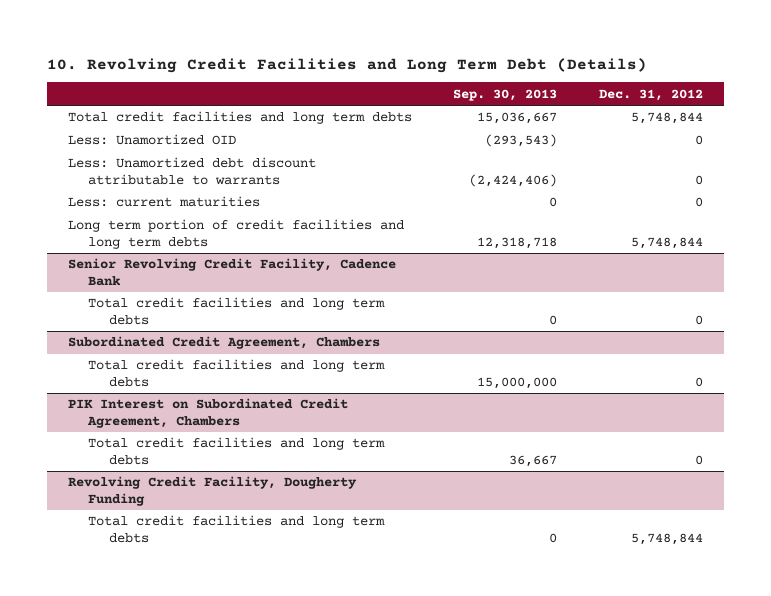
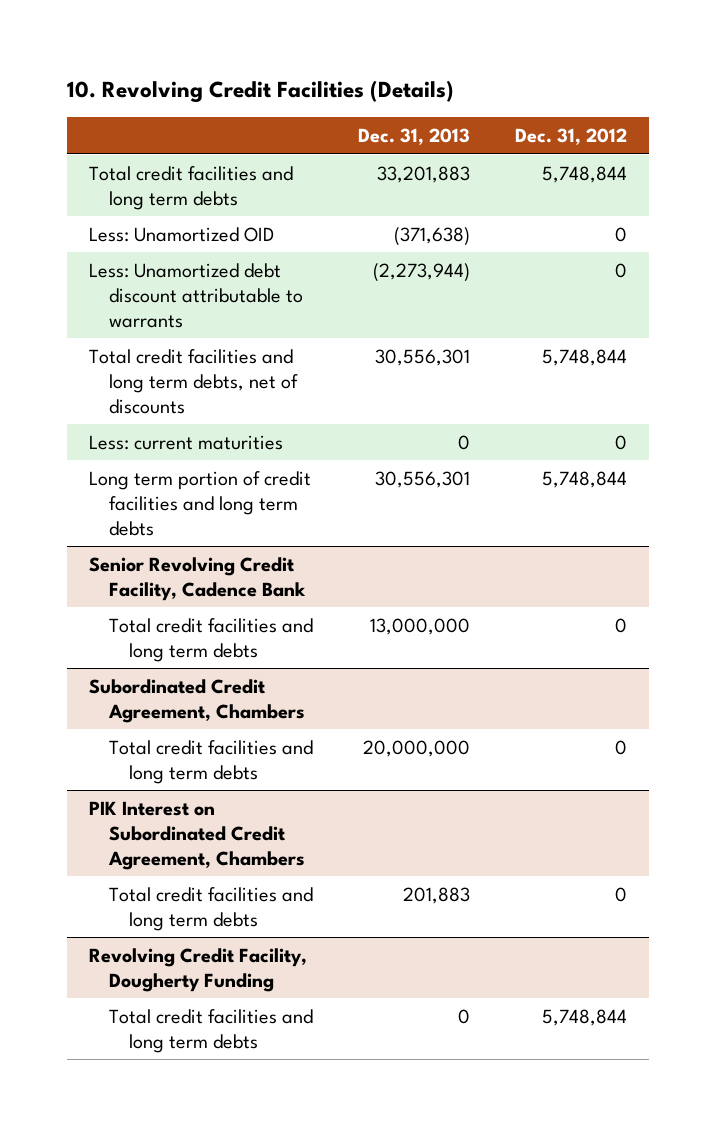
- 10. Revolving Credit Facilities and Long Term Debt (Details)
+ 10. Revolving Credit Facilities (Details)
- | Sep. 30, 2013 | Dec. 31, 2012
+ | Dec. 31, 2013 | Dec. 31, 2012
+ Total credit facilities and long term debts, net of discounts | 30,556,301 | 5,748,844

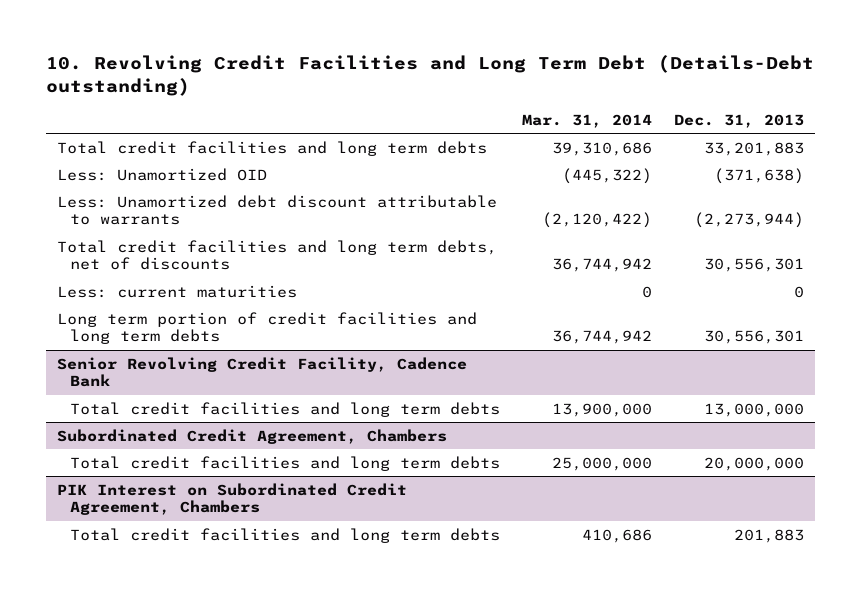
- 10. Revolving Credit Facilities (Details)
+ 10. Revolving Credit Facilities and Long Term Debt (Details-Debt outstanding)
- | Dec. 31, 2013 | Dec. 31, 2012
+ | Mar. 31, 2014 | Dec. 31, 2013
- Revolving Credit Facility, Dougherty Funding
- Total credit facilities and long term debts | 0 | 5,748,844

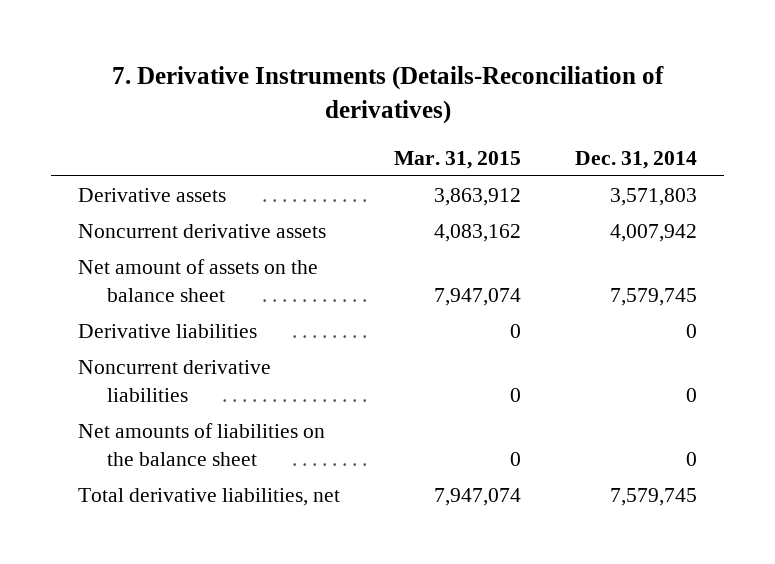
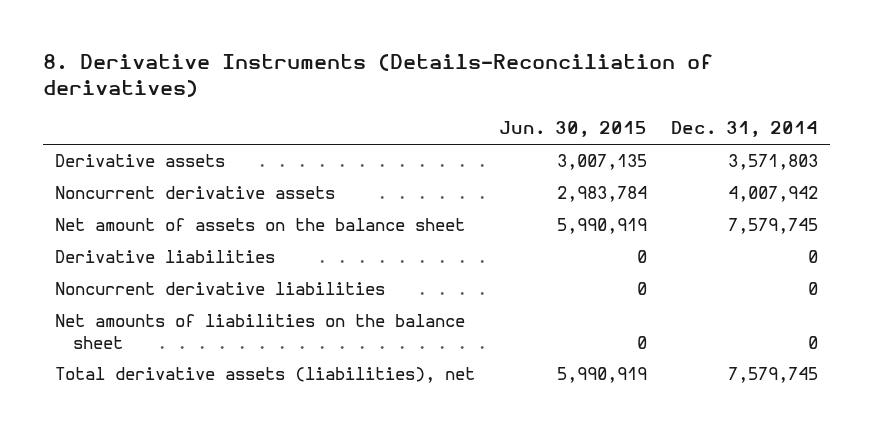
- 7. Derivative Instruments (Details-Reconciliation of derivatives)
+ 8. Derivative Instruments (Details-Reconciliation of derivatives)
- | Mar. 31, 2015 | Dec. 31, 2014
+ | Jun. 30, 2015 | Dec. 31, 2014
- Total derivative liabilities, net | 7,947,074 | 7,579,745
+ Total derivative assets (liabilities), net | 5,990,919 | 7,579,745

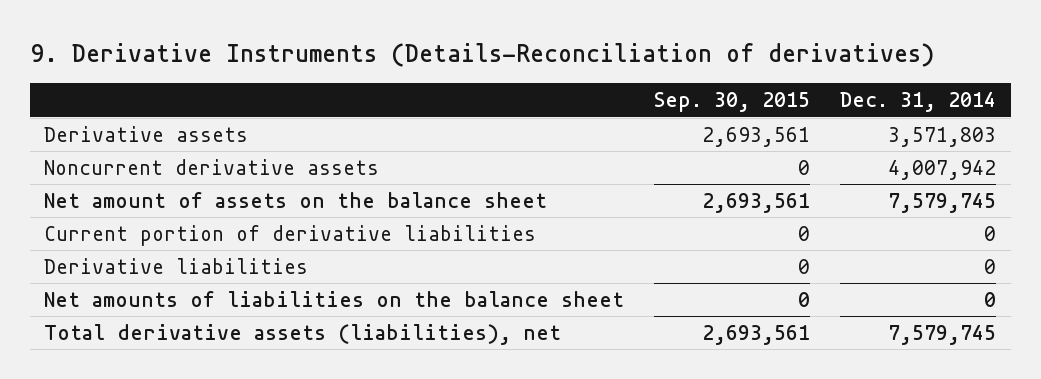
- 8. Derivative Instruments (Details-Reconciliation of derivatives)
+ 9. Derivative Instruments (Details-Reconciliation of derivatives)
- | Jun. 30, 2015 | Dec. 31, 2014
+ | Sep. 30, 2015 | Dec. 31, 2014
+ Current portion of derivative liabilities | 0 | 0
- Noncurrent derivative liabilities | 0 | 0

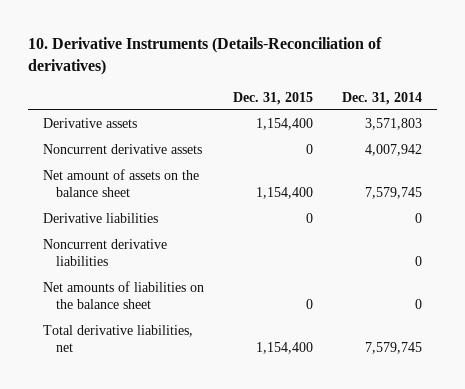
- 9. Derivative Instruments (Details-Reconciliation of derivatives)
+ 10. Derivative Instruments (Details-Reconciliation of derivatives)
- | Sep. 30, 2015 | Dec. 31, 2014
+ | Dec. 31, 2015 | Dec. 31, 2014
- Current portion of derivative liabilities | 0 | 0
+ Noncurrent derivative liabilities | | 0
- Total derivative assets (liabilities), net | 2,693,561 | 7,579,745
+ Total derivative liabilities, net | 1,154,400 | 7,579,745

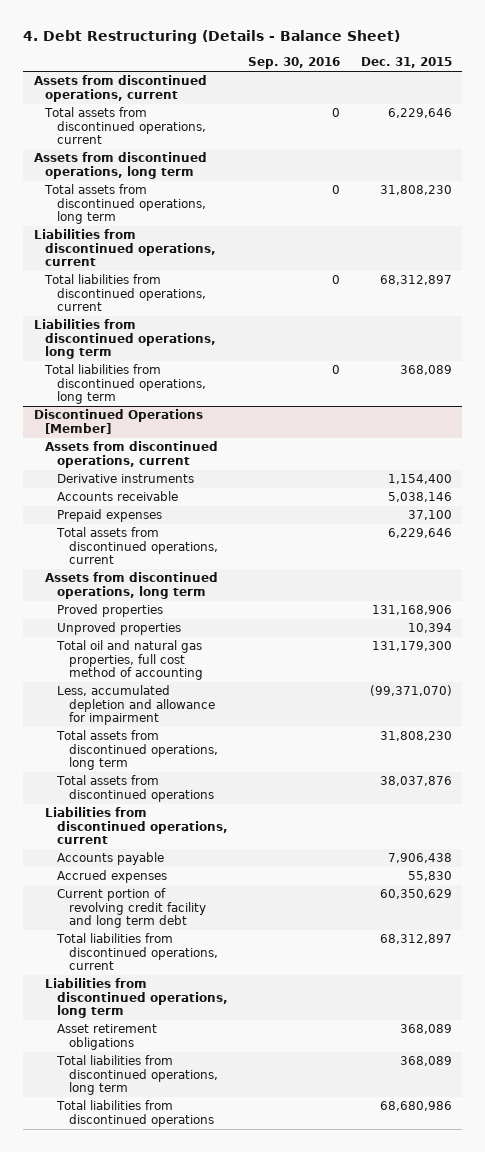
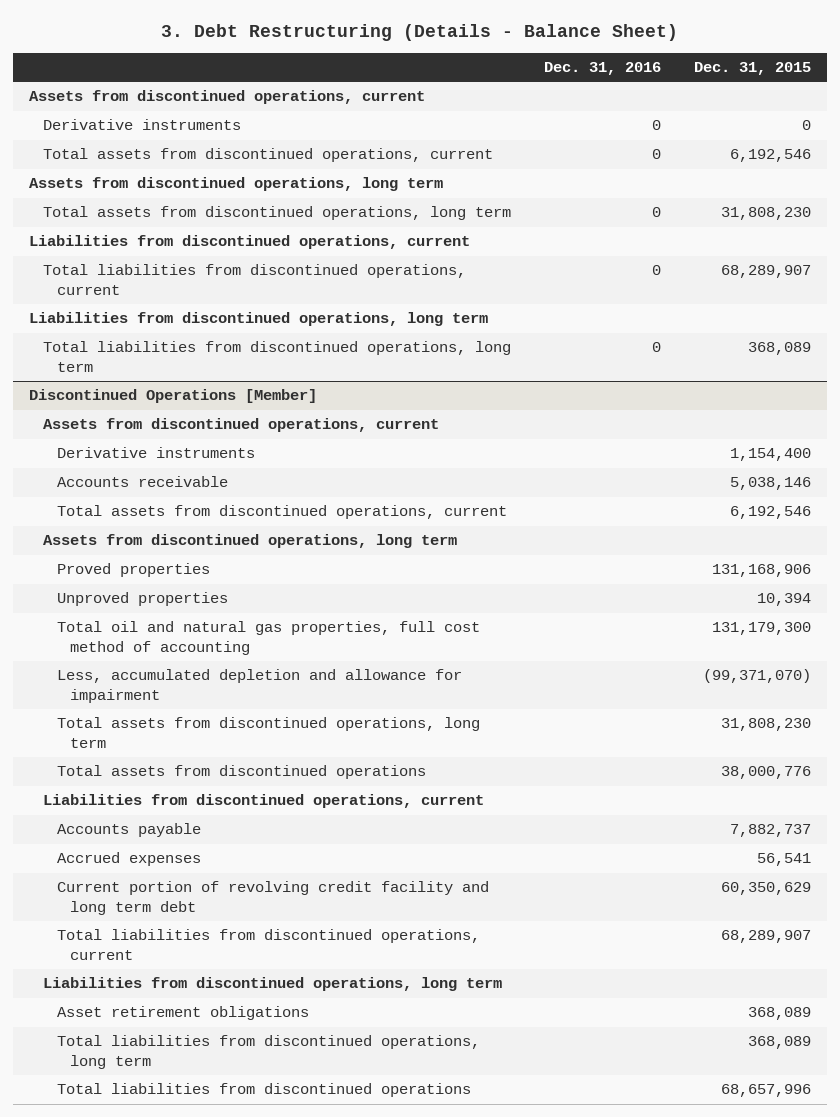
- 4. Debt Restructuring (Details - Balance Sheet)
+ 3. Debt Restructuring (Details - Balance Sheet)
- | Sep. 30, 2016 | Dec. 31, 2015
+ | Dec. 31, 2016 | Dec. 31, 2015
- Total assets from discontinued operations, current | 0 | 6,229,646
+ Derivative instruments | 0 | 0
+ Total assets from discontinued operations, current | 0 | 6,192,546
- Total liabilities from discontinued operations, current | 0 | 68,312,897
+ Total liabilities from discontinued operations, current | 0 | 68,289,907
@ Discontinued Operations [Member]
- Prepaid expenses | | 37,100
- Total assets from discontinued operations, current | | 6,229,646
+ Total assets from discontinued operations, current | | 6,192,546
- Total assets from discontinued operations | | 38,037,876
+ Total assets from discontinued operations | | 38,000,776
- Accounts payable | | 7,906,438
- Accrued expenses | | 55,830
+ Accounts payable | | 7,882,737
+ Accrued expenses | | 56,541
- Total liabilities from discontinued operations, current | | 68,312,897
+ Total liabilities from discontinued operations, current | | 68,289,907
- Total liabilities from discontinued operations | | 68,680,986
+ Total liabilities from discontinued operations | | 68,657,996

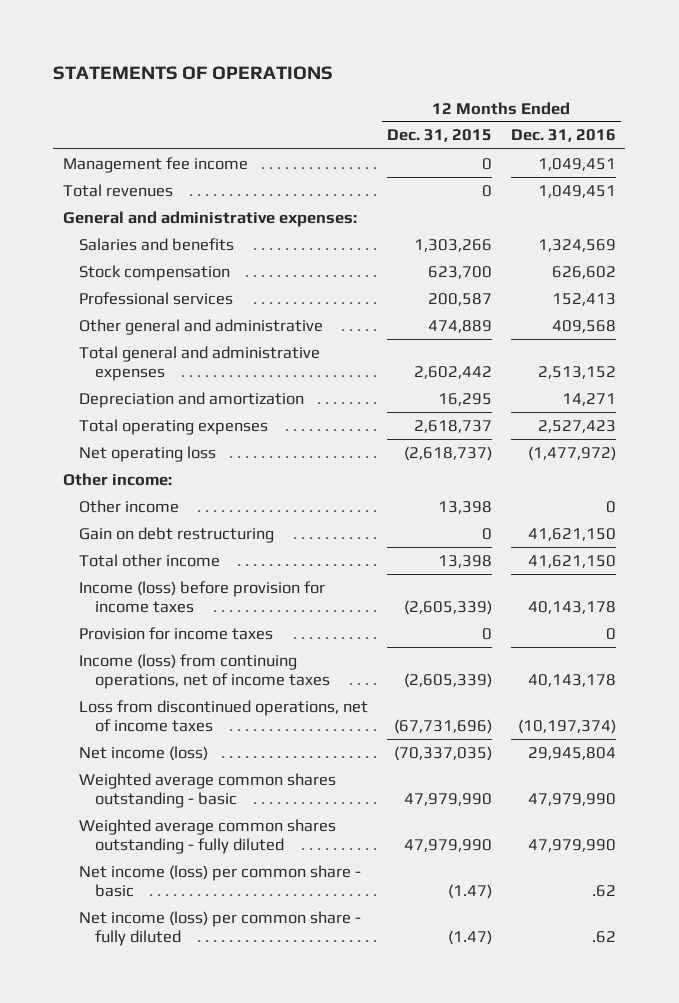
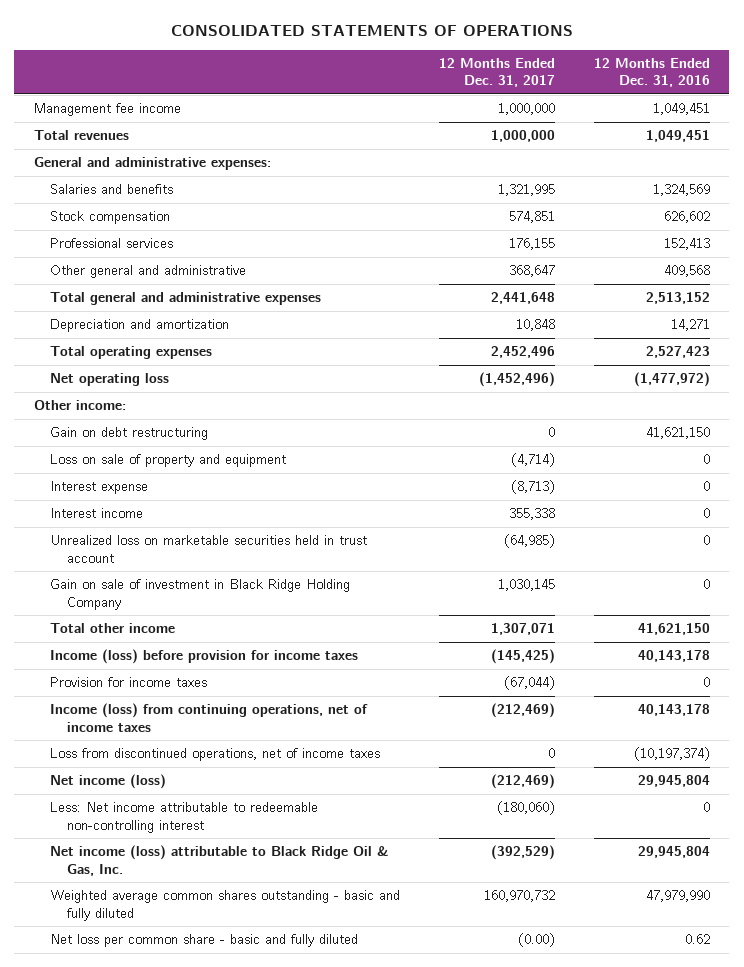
- STATEMENTS OF OPERATIONS
+ CONSOLIDATED STATEMENTS OF OPERATIONS
- | 12 Months Ended Dec. 31, 2015 | 12 Months Ended Dec. 31, 2016
+ | 12 Months Ended Dec. 31, 2017 | 12 Months Ended Dec. 31, 2016
- Other income | 13,398 | 0
+ Loss on sale of property and equipment | (4,714) | 0
+ Interest expense | (8,713) | 0
+ Interest income | 355,338 | 0
+ Unrealized loss on marketable securities held in trust account | (64,985) | 0
+ Gain on sale of investment in Black Ridge Holding Company | 1,030,145 | 0
- Weighted average common shares outstanding - basic | 47,979,990 | 47,979,990
- Weighted average common shares outstanding - fully diluted | 47,979,990 | 47,979,990
- Net income (loss) per common share - basic | (1.47) | .62
- Net income (loss) per common share - fully diluted | (1.47) | .62
+ Less: Net income attributable to redeemable non-controlling interest | (180,060) | 0
+ Net income (loss) attributable to Black Ridge Oil & Gas, Inc. | (392,529) | 29,945,804
+ Weighted average common shares outstanding - basic and fully diluted | 160,970,732 | 47,979,990
+ Net loss per common share - basic and fully diluted | (0.00) | 0.62

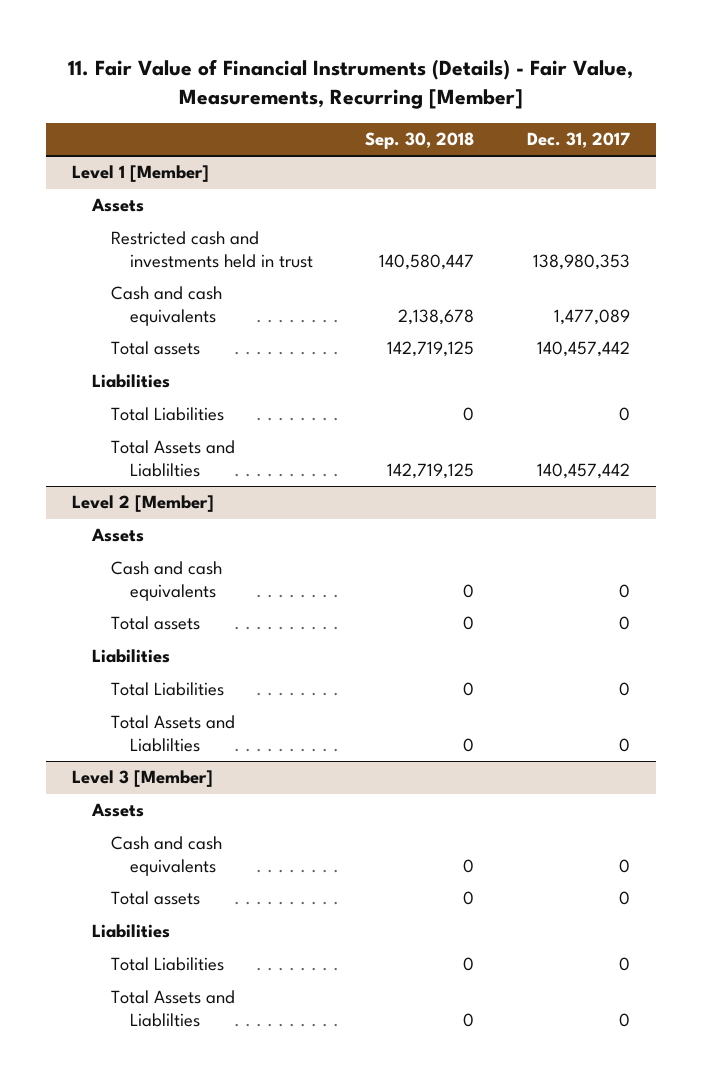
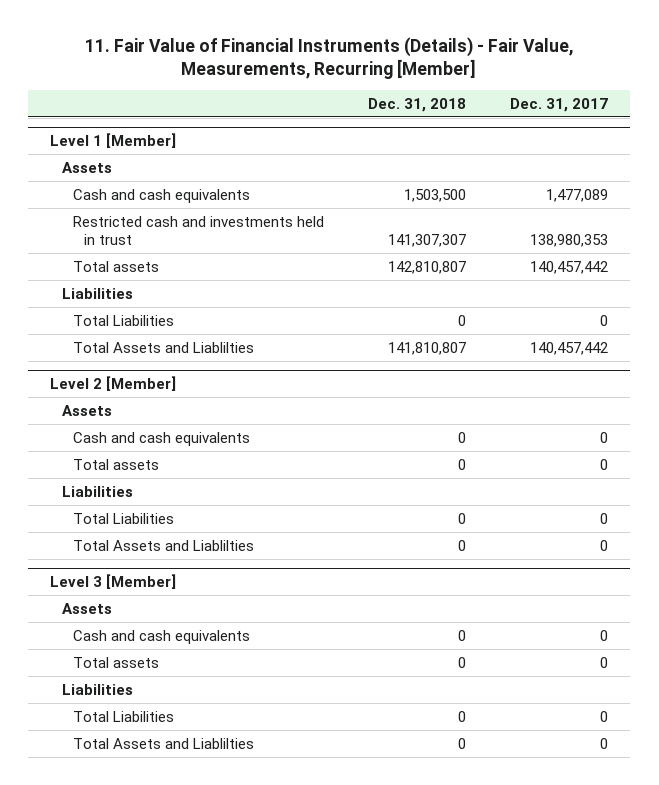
- | Sep. 30, 2018 | Dec. 31, 2017
+ | Dec. 31, 2018 | Dec. 31, 2017
@ Level 1 [Member]
moved down: Restricted cash and investments held in trust | 141,307,307 | 138,980,353

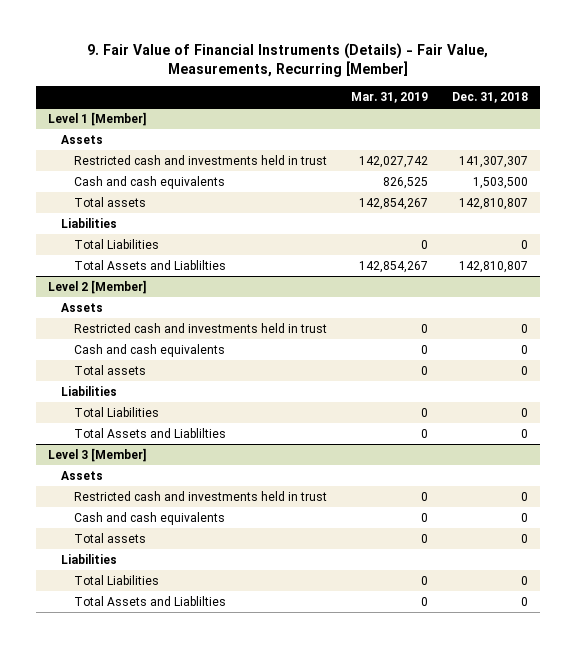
- 11. Fair Value of Financial Instruments (Details) - Fair Value, Measurements, Recurring [Member]
+ 9. Fair Value of Financial Instruments (Details) - Fair Value, Measurements, Recurring [Member]
- | Dec. 31, 2018 | Dec. 31, 2017
+ | Mar. 31, 2019 | Dec. 31, 2018
@ Level 1 [Member]
moved down: Cash and cash equivalents | 826,525 | 1,503,500
- Total Assets and Liablilties | 141,810,807 | 140,457,442
+ Total Assets and Liablilties | 142,854,267 | 142,810,807
@ Level 2 [Member]
+ Restricted cash and investments held in trust | 0 | 0
@ Level 3 [Member]
+ Restricted cash and investments held in trust | 0 | 0

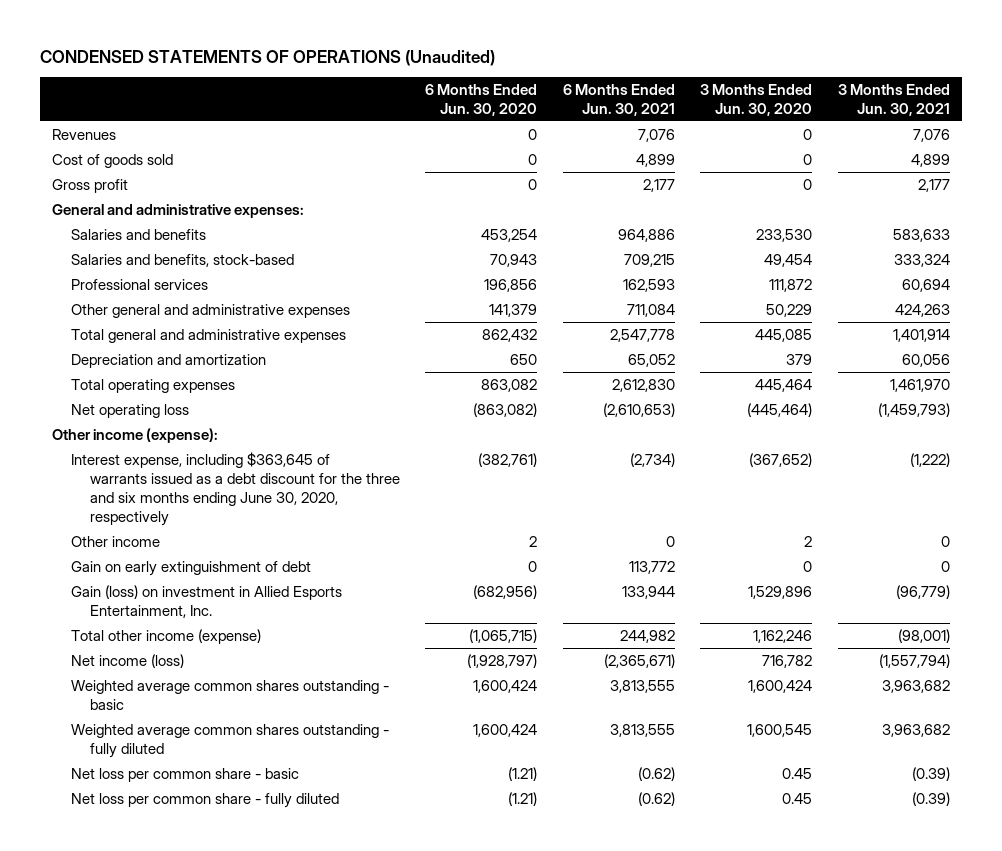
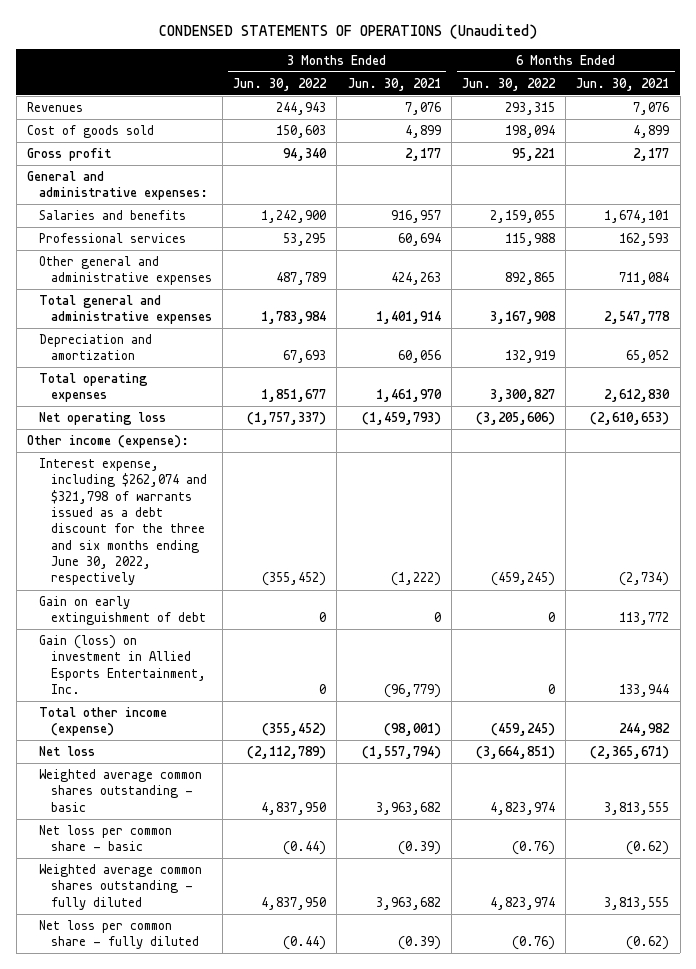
- | 6 Months Ended Jun. 30, 2020 | 6 Months Ended Jun. 30, 2021 | 3 Months Ended Jun. 30, 2020 | 3 Months Ended Jun. 30, 2021
+ | 3 Months Ended Jun. 30, 2022 | 3 Months Ended Jun. 30, 2021 | 6 Months Ended Jun. 30, 2022 | 6 Months Ended Jun. 30, 2021
- Salaries and benefits | 453,254 | 964,886 | 233,530 | 583,633
- Salaries and benefits, stock-based | 70,943 | 709,215 | 49,454 | 333,324
+ Salaries and benefits | 1,242,900 | 916,957 | 2,159,055 | 1,674,101
- Interest expense, including $363,645 of warrants issued as a debt discount for the three and six months ending June 30, 2020, respectively | (382,761) | (2,734) | (367,652) | (1,222)
- Other income | 2 | 0 | 2 | 0
+ Interest expense, including $262,074 and $321,798 of warrants issued as a debt discount for the three and six months ending June 30, 2022, respectively | (355,452) | (1,222) | (459,245) | (2,734)
- Net income (loss) | (1,928,797) | (2,365,671) | 716,782 | (1,557,794)
+ Net loss | (2,112,789) | (1,557,794) | (3,664,851) | (2,365,671)
moved down: Weighted average common shares outstanding - fully diluted | 4,837,950 | 3,963,682 | 4,823,974 | 3,813,555

